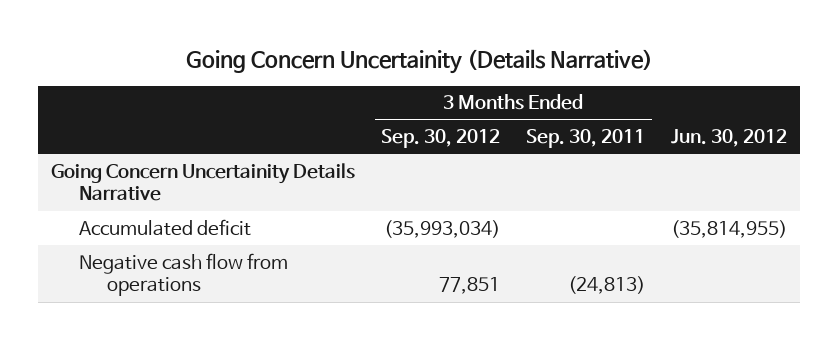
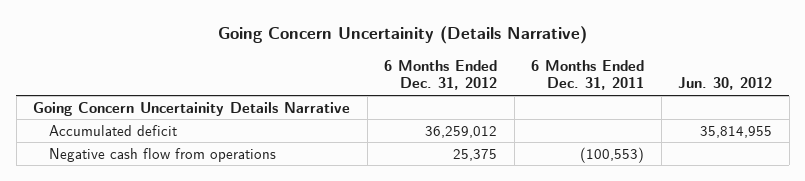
- | 3 Months Ended Sep. 30, 2012 | 3 Months Ended Sep. 30, 2011 | Jun. 30, 2012
+ | 6 Months Ended Dec. 31, 2012 | 6 Months Ended Dec. 31, 2011 | Jun. 30, 2012
- Accumulated deficit | (35,993,034) | | (35,814,955)
+ Accumulated deficit | 36,259,012 | | 35,814,955

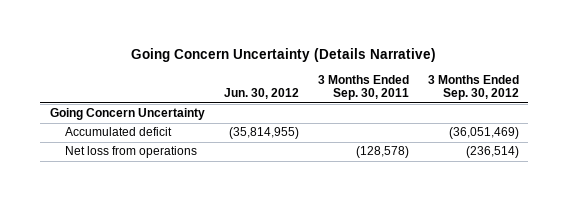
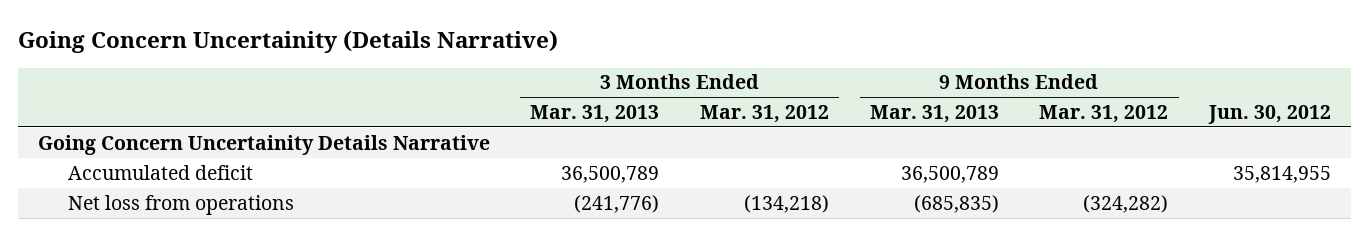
- Going Concern Uncertainty (Details Narrative)
+ Going Concern Uncertainity (Details Narrative)
- | Jun. 30, 2012 | 3 Months Ended Sep. 30, 2011 | 3 Months Ended Sep. 30, 2012
+ | 3 Months Ended Mar. 31, 2013 | 3 Months Ended Mar. 31, 2012 | 9 Months Ended Mar. 31, 2013 | 9 Months Ended Mar. 31, 2012 | Jun. 30, 2012
- Going Concern Uncertainty
- Accumulated deficit | (35,814,955) | | (36,051,469)
+ Going Concern Uncertainity Details Narrative
+ Accumulated deficit | 36,500,789 | | 36,500,789 | | 35,814,955

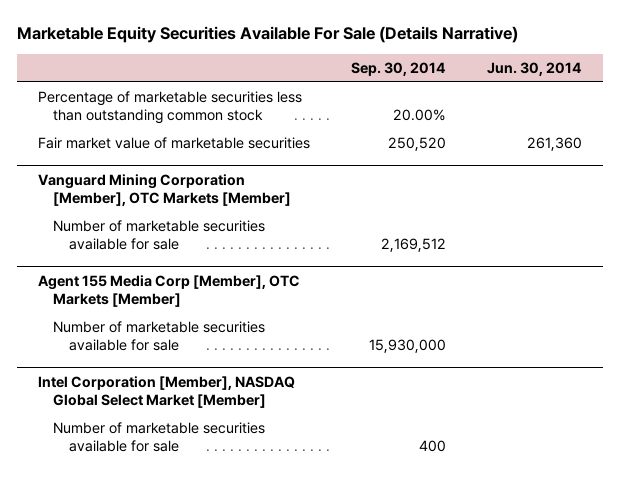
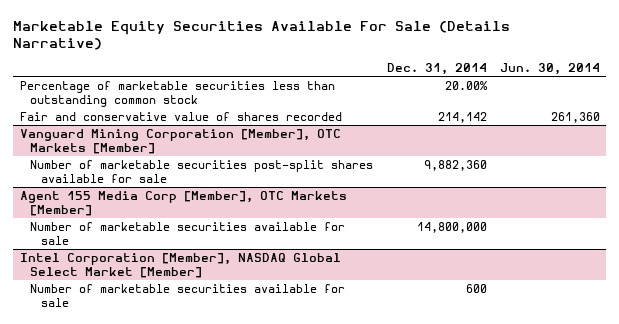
- | Sep. 30, 2014 | Jun. 30, 2014
+ | Dec. 31, 2014 | Jun. 30, 2014
- Fair market value of marketable securities | 250,520 | 261,360
+ Fair and conservative value of shares recorded | 214,142 | 261,360
@ Vanguard Mining Corporation [Member], OTC Markets [Member]
- Number of marketable securities available for sale | 2,169,512 |
+ Number of marketable securities post-split shares available for sale | 9,882,360 |

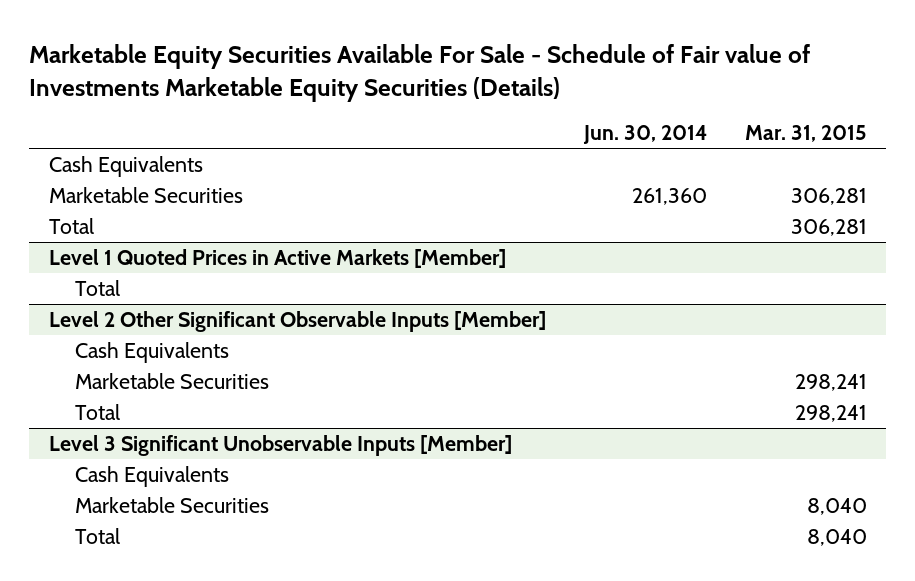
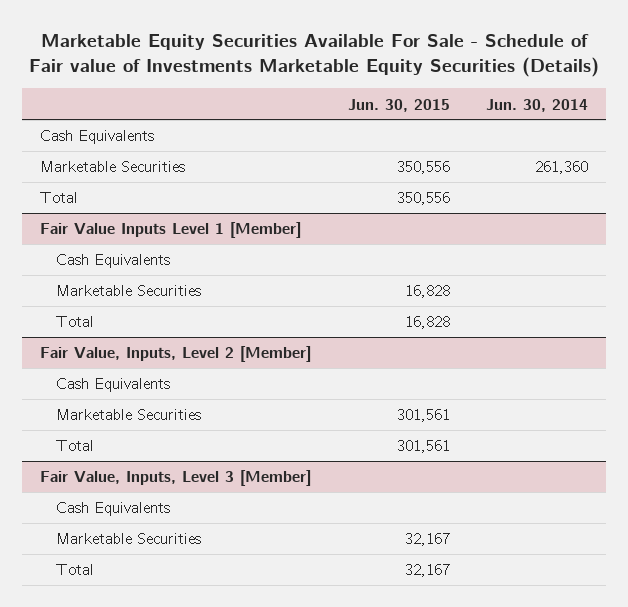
- | Jun. 30, 2014 | Mar. 31, 2015
+ | Jun. 30, 2015 | Jun. 30, 2014
- Level 1 Quoted Prices in Active Markets [Member]
+ Fair Value Inputs Level 1 [Member]
+ Cash Equivalents
+ Marketable Securities | 16,828 |
- Level 2 Other Significant Observable Inputs [Member]
+ Fair Value, Inputs, Level 2 [Member]
- Level 3 Significant Unobservable Inputs [Member]
+ Fair Value, Inputs, Level 3 [Member]

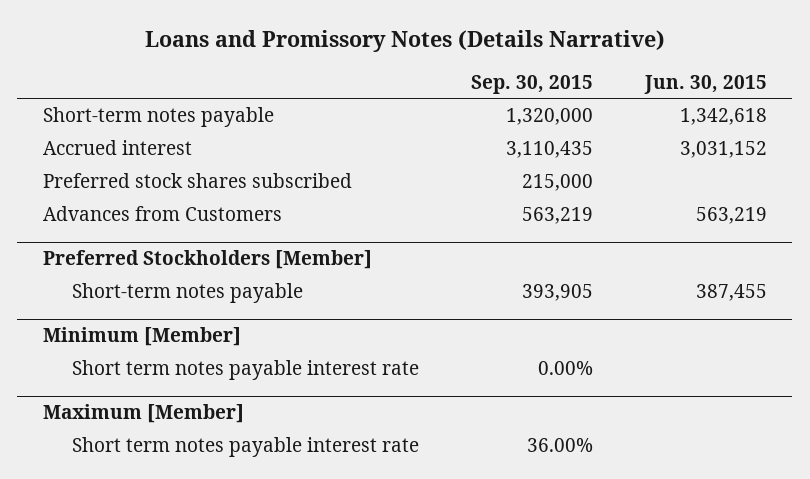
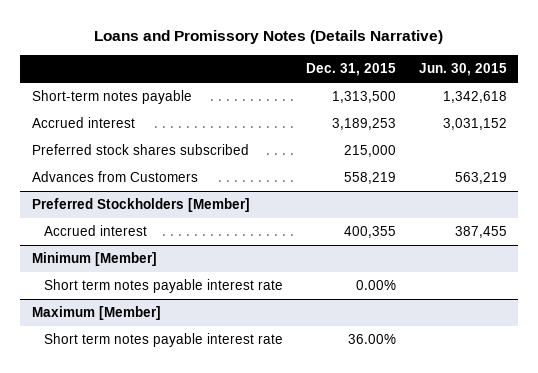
- | Sep. 30, 2015 | Jun. 30, 2015
+ | Dec. 31, 2015 | Jun. 30, 2015
@ Preferred Stockholders [Member]
- Short-term notes payable | 393,905 | 387,455
+ Accrued interest | 400,355 | 387,455

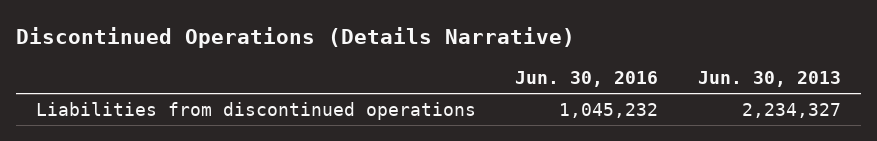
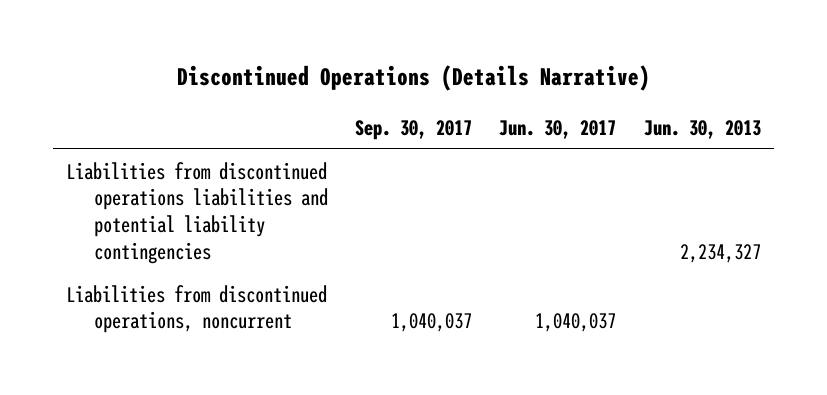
- | Jun. 30, 2016 | Jun. 30, 2013
+ | Sep. 30, 2017 | Jun. 30, 2017 | Jun. 30, 2013
- Liabilities from discontinued operations | 1,045,232 | 2,234,327
+ Liabilities from discontinued operations liabilities and potential liability contingencies | | | 2,234,327
+ Liabilities from discontinued operations, noncurrent | 1,040,037 | 1,040,037 |

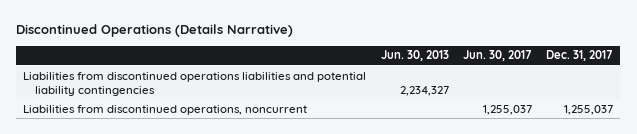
- | Sep. 30, 2017 | Jun. 30, 2017 | Jun. 30, 2013
+ | Jun. 30, 2013 | Jun. 30, 2017 | Dec. 31, 2017
- Liabilities from discontinued operations, noncurrent | 1,040,037 | 1,040,037 |
+ Liabilities from discontinued operations, noncurrent | | 1,255,037 | 1,255,037

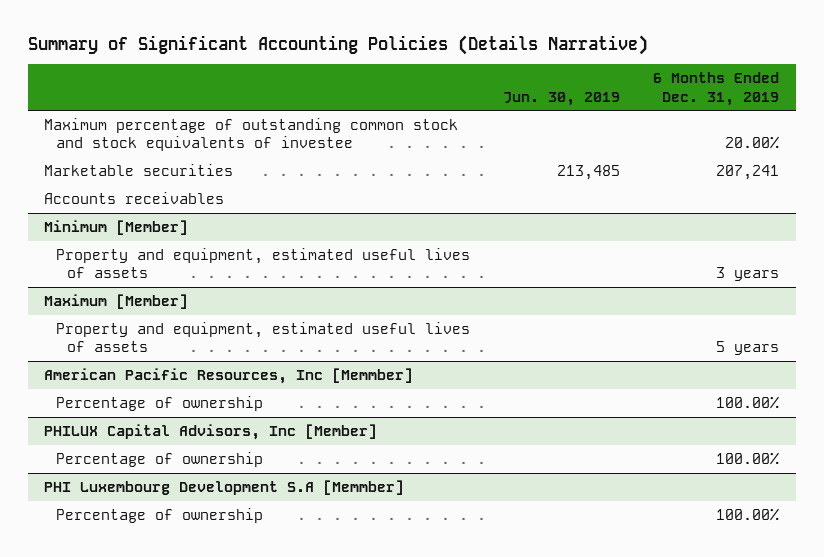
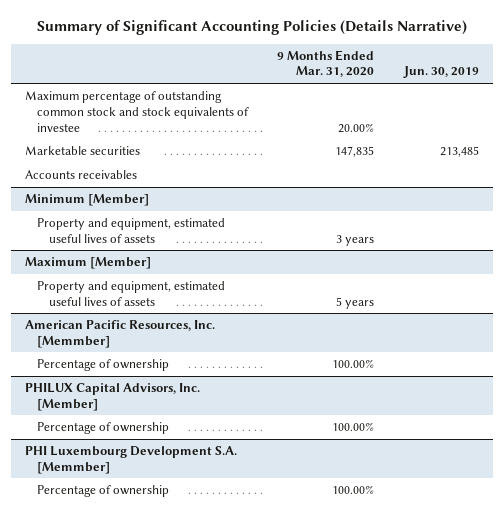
- | Jun. 30, 2019 | 6 Months Ended Dec. 31, 2019
+ | 9 Months Ended Mar. 31, 2020 | Jun. 30, 2019
- American Pacific Resources, Inc [Memmber]
+ American Pacific Resources, Inc. [Memmber]
- PHILUX Capital Advisors, Inc [Member]
+ PHILUX Capital Advisors, Inc. [Member]
- PHI Luxembourg Development S.A [Memmber]
+ PHI Luxembourg Development S.A. [Memmber]

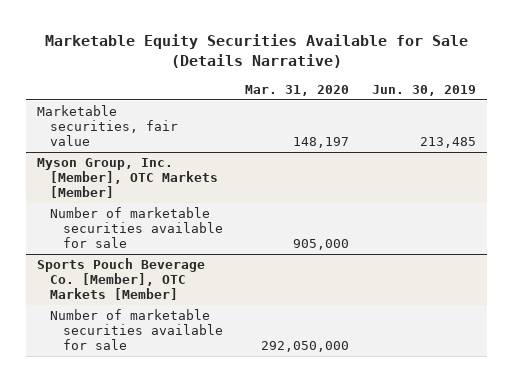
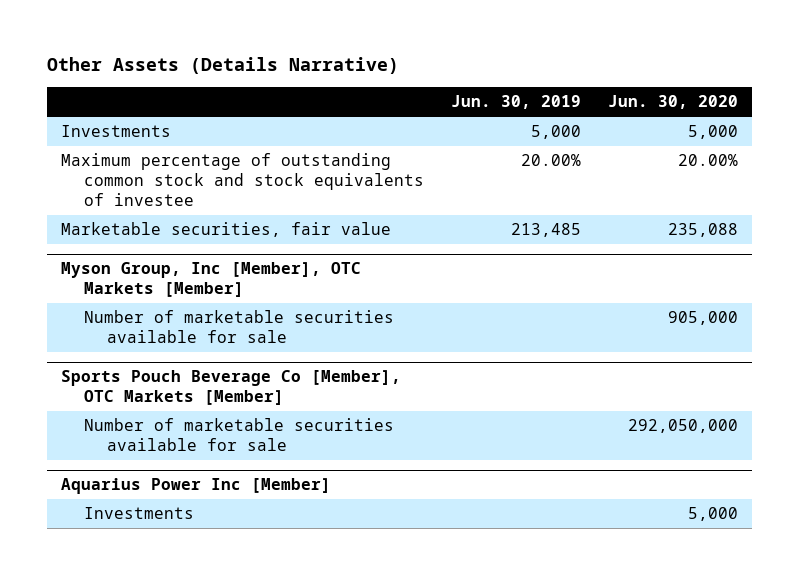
- Marketable Equity Securities Available for Sale (Details Narrative)
+ Other Assets (Details Narrative)
- | Mar. 31, 2020 | Jun. 30, 2019
+ | Jun. 30, 2019 | Jun. 30, 2020
+ Investments | 5,000 | 5,000
+ Maximum percentage of outstanding common stock and stock equivalents of investee | 20.00% | 20.00%
- Myson Group, Inc. [Member], OTC Markets [Member]
+ Myson Group, Inc [Member], OTC Markets [Member]
- Sports Pouch Beverage Co. [Member], OTC Markets [Member]
+ Sports Pouch Beverage Co [Member], OTC Markets [Member]
+ Aquarius Power Inc [Member]
+ Investments | | 5,000

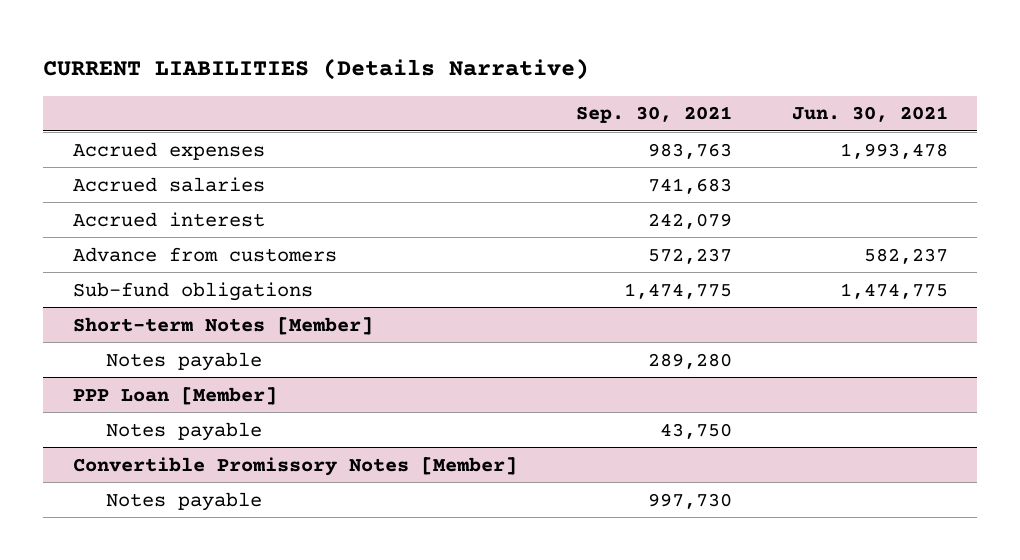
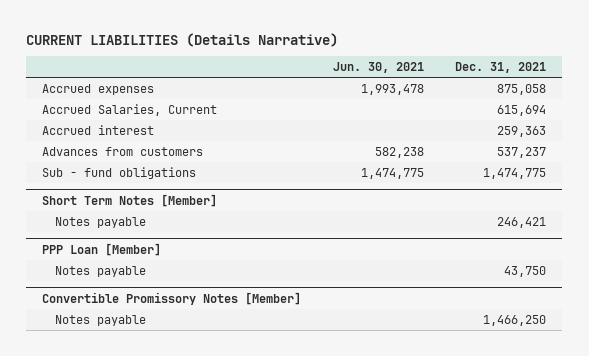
- | Sep. 30, 2021 | Jun. 30, 2021
+ | Jun. 30, 2021 | Dec. 31, 2021
- Accrued salaries | 741,683 |
+ Accrued Salaries, Current | | 615,694
- Advance from customers | 572,237 | 582,237
- Sub-fund obligations | 1,474,775 | 1,474,775
- Short-term Notes [Member]
+ Advances from customers | 582,238 | 537,237
+ Sub - fund obligations | 1,474,775 | 1,474,775
+ Short Term Notes [Member]

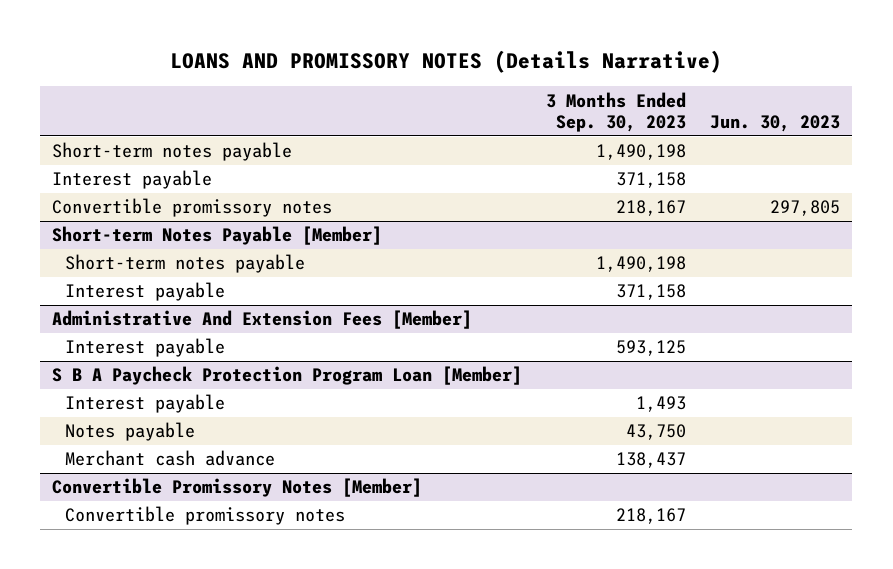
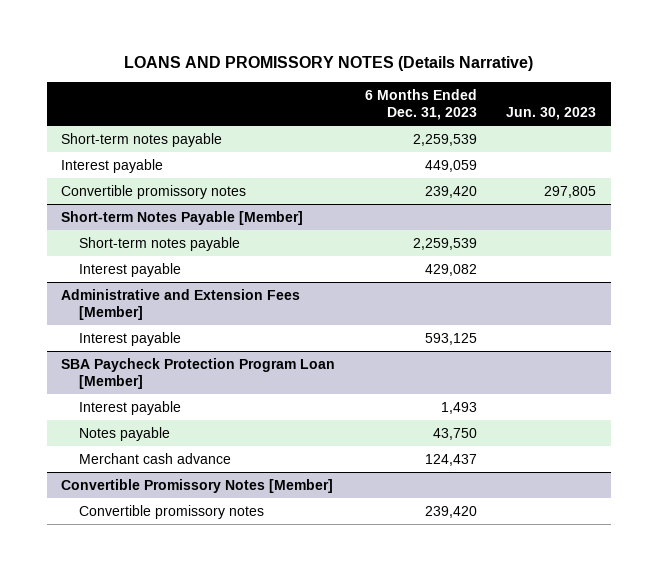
- | 3 Months Ended Sep. 30, 2023 | Jun. 30, 2023
+ | 6 Months Ended Dec. 31, 2023 | Jun. 30, 2023
- Administrative And Extension Fees [Member]
+ Administrative and Extension Fees [Member]
- S B A Paycheck Protection Program Loan [Member]
+ SBA Paycheck Protection Program Loan [Member]

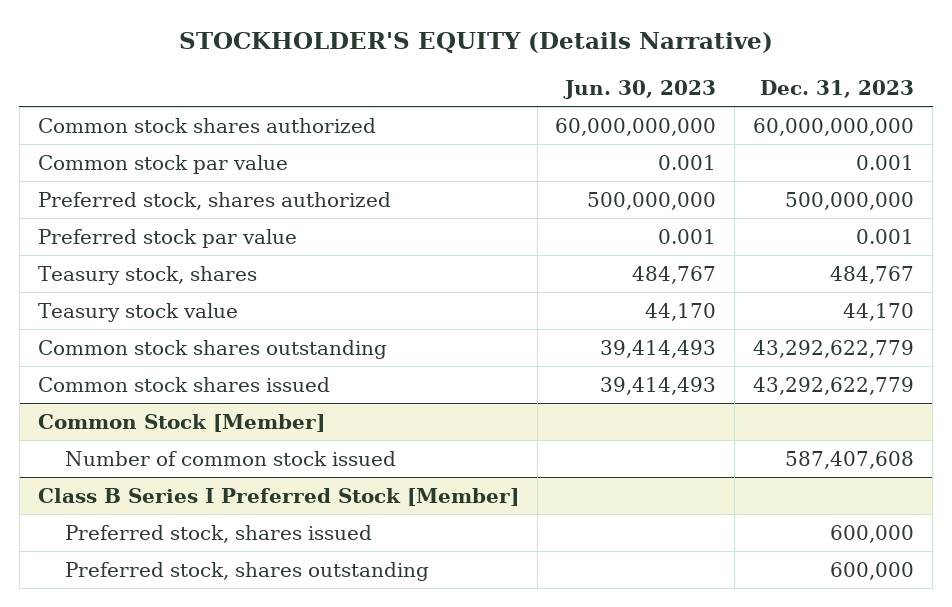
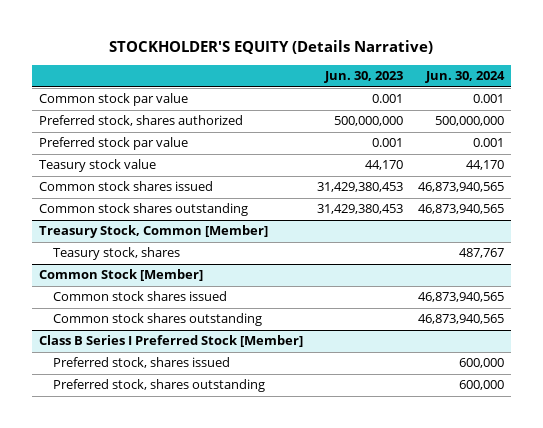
- | Jun. 30, 2023 | Dec. 31, 2023
+ | Jun. 30, 2023 | Jun. 30, 2024
- Common stock shares authorized | 60,000,000,000 | 60,000,000,000
- Teasury stock, shares | 484,767 | 484,767
- Common stock shares outstanding | 39,414,493 | 43,292,622,779
- Common stock shares issued | 39,414,493 | 43,292,622,779
+ Common stock shares issued | 31,429,380,453 | 46,873,940,565
+ Common stock shares outstanding | 31,429,380,453 | 46,873,940,565
+ Treasury Stock, Common [Member]
+ Teasury stock, shares | | 487,767
@ Common Stock [Member]
- Number of common stock issued | | 587,407,608
+ Common stock shares issued | | 46,873,940,565
+ Common stock shares outstanding | | 46,873,940,565

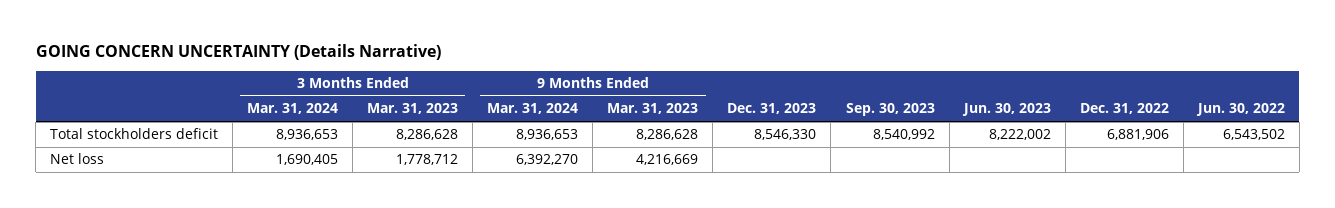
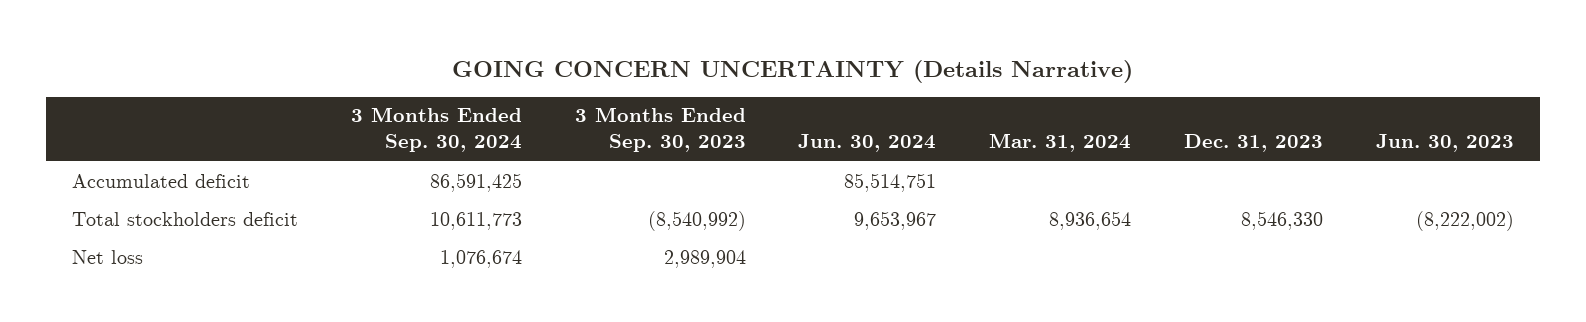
- | 3 Months Ended Mar. 31, 2024 | 3 Months Ended Mar. 31, 2023 | 9 Months Ended Mar. 31, 2024 | 9 Months Ended Mar. 31, 2023 | Dec. 31, 2023 | Sep. 30, 2023 | Jun. 30, 2023 | Dec. 31, 2022 | Jun. 30, 2022
+ | 3 Months Ended Sep. 30, 2024 | 3 Months Ended Sep. 30, 2023 | Jun. 30, 2024 | Mar. 31, 2024 | Dec. 31, 2023 | Jun. 30, 2023
- Total stockholders deficit | 8,936,653 | 8,286,628 | 8,936,653 | 8,286,628 | 8,546,330 | 8,540,992 | 8,222,002 | 6,881,906 | 6,543,502
+ Accumulated deficit | 86,591,425 | | 85,514,751 | | |
+ Total stockholders deficit | 10,611,773 | (8,540,992) | 9,653,967 | 8,936,654 | 8,546,330 | (8,222,002)

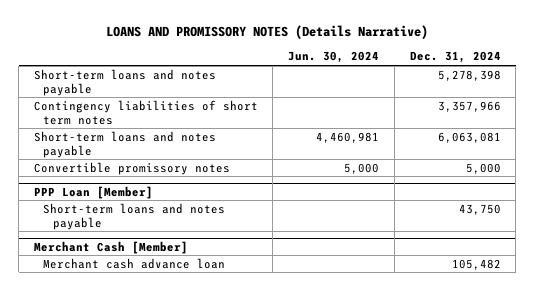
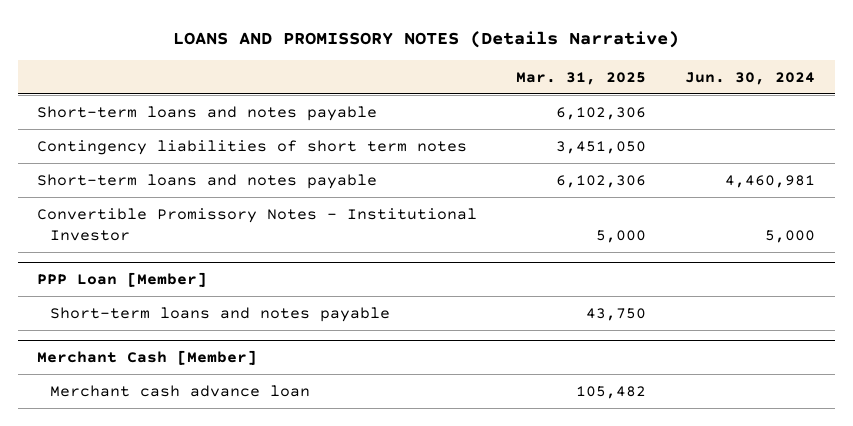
- | Jun. 30, 2024 | Dec. 31, 2024
+ | Mar. 31, 2025 | Jun. 30, 2024
- Convertible promissory notes | 5,000 | 5,000
+ Convertible Promissory Notes - Institutional Investor | 5,000 | 5,000

